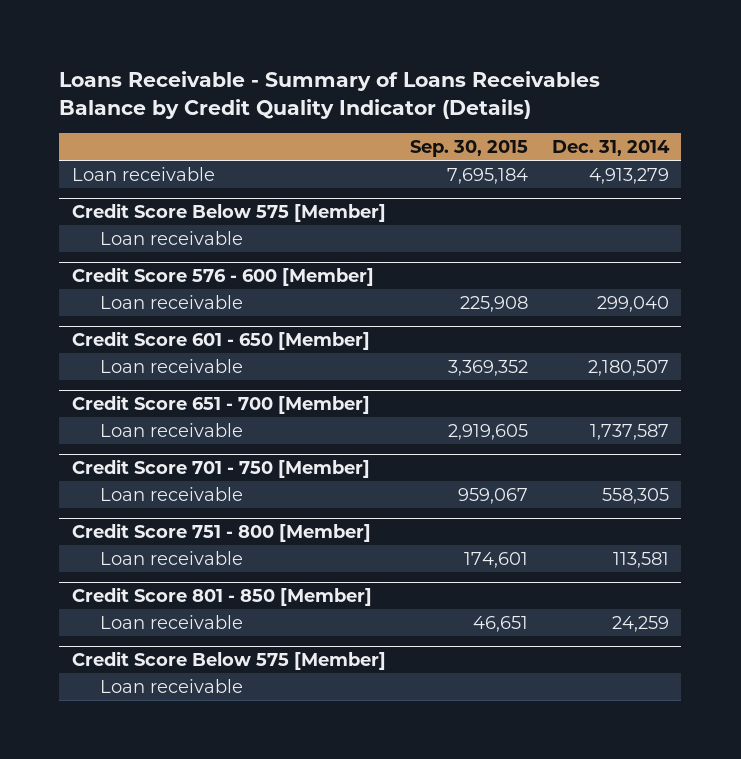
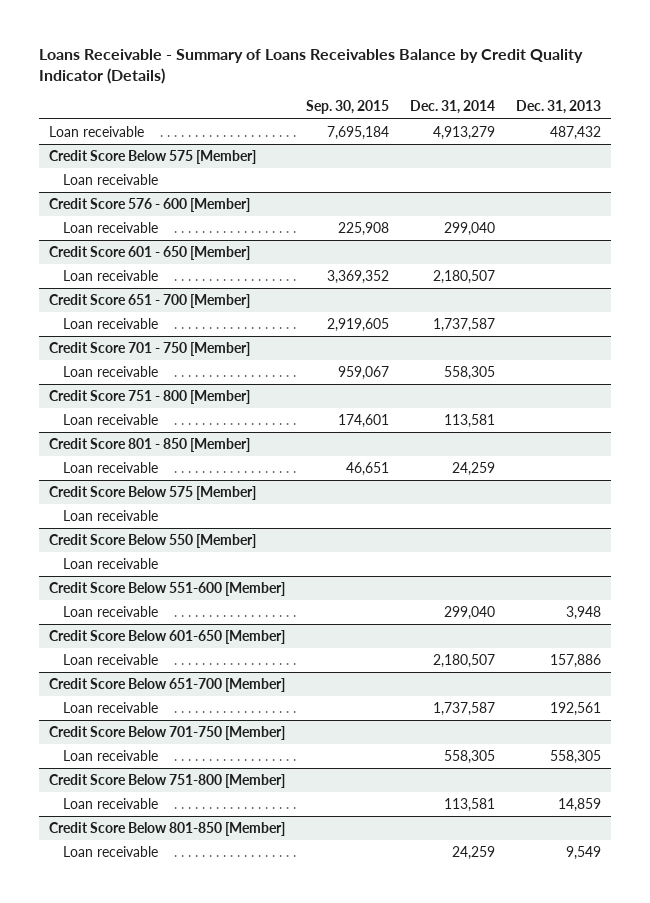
- | Sep. 30, 2015 | Dec. 31, 2014
+ | Sep. 30, 2015 | Dec. 31, 2014 | Dec. 31, 2013
+ Credit Score Below 550 [Member]
+ Loan receivable
+ Credit Score Below 551-600 [Member]
+ Loan receivable | | 299,040 | 3,948
+ Credit Score Below 601-650 [Member]
+ Loan receivable | | 2,180,507 | 157,886
+ Credit Score Below 651-700 [Member]
+ Loan receivable | | 1,737,587 | 192,561
+ Credit Score Below 701-750 [Member]
+ Loan receivable | | 558,305 | 558,305
+ Credit Score Below 751-800 [Member]
+ Loan receivable | | 113,581 | 14,859
+ Credit Score Below 801-850 [Member]
+ Loan receivable | | 24,259 | 9,549

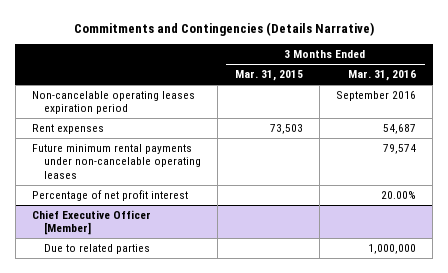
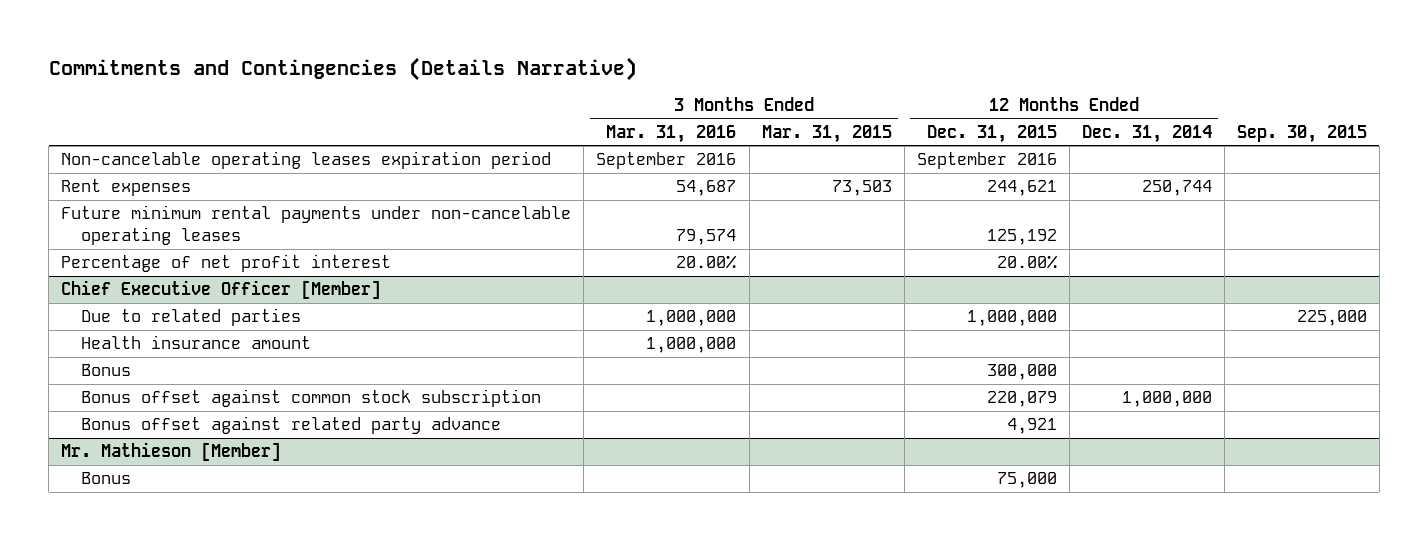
- | 3 Months Ended Mar. 31, 2015 | 3 Months Ended Mar. 31, 2016
+ | 3 Months Ended Mar. 31, 2016 | 3 Months Ended Mar. 31, 2015 | 12 Months Ended Dec. 31, 2015 | 12 Months Ended Dec. 31, 2014 | Sep. 30, 2015
@ Chief Executive Officer [Member]
+ Health insurance amount | 1,000,000 | | | |
+ Bonus | | | 300,000 | |
+ Bonus offset against common stock subscription | | | 220,079 | 1,000,000 |
+ Bonus offset against related party advance | | | 4,921 | |
+ Mr. Mathieson [Member]
+ Bonus | | | 75,000 | |

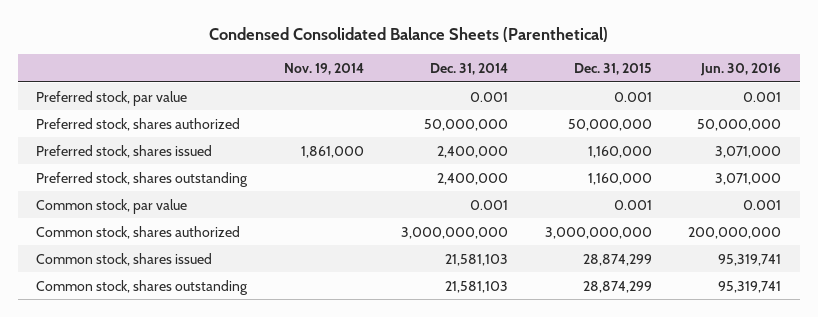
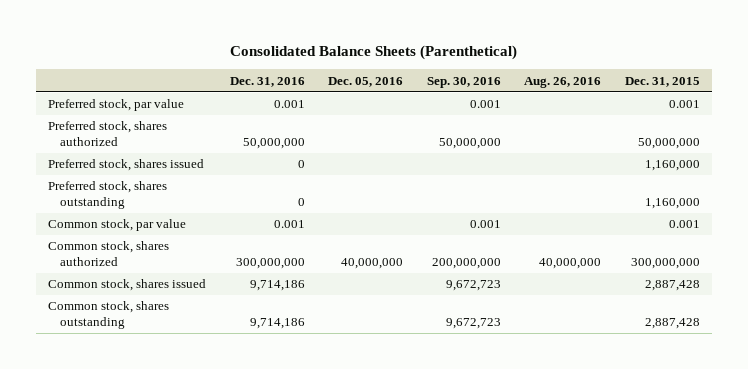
- Condensed Consolidated Balance Sheets (Parenthetical)
+ Consolidated Balance Sheets (Parenthetical)
- | Nov. 19, 2014 | Dec. 31, 2014 | Dec. 31, 2015 | Jun. 30, 2016
+ | Dec. 31, 2016 | Dec. 05, 2016 | Sep. 30, 2016 | Aug. 26, 2016 | Dec. 31, 2015
- Common stock, shares authorized | | 3,000,000,000 | 3,000,000,000 | 200,000,000
- Common stock, shares issued | | 21,581,103 | 28,874,299 | 95,319,741
- Common stock, shares outstanding | | 21,581,103 | 28,874,299 | 95,319,741
+ Common stock, shares authorized | 300,000,000 | 40,000,000 | 200,000,000 | 40,000,000 | 300,000,000
+ Common stock, shares issued | 9,714,186 | | 9,672,723 | | 2,887,428
+ Common stock, shares outstanding | 9,714,186 | | 9,672,723 | | 2,887,428

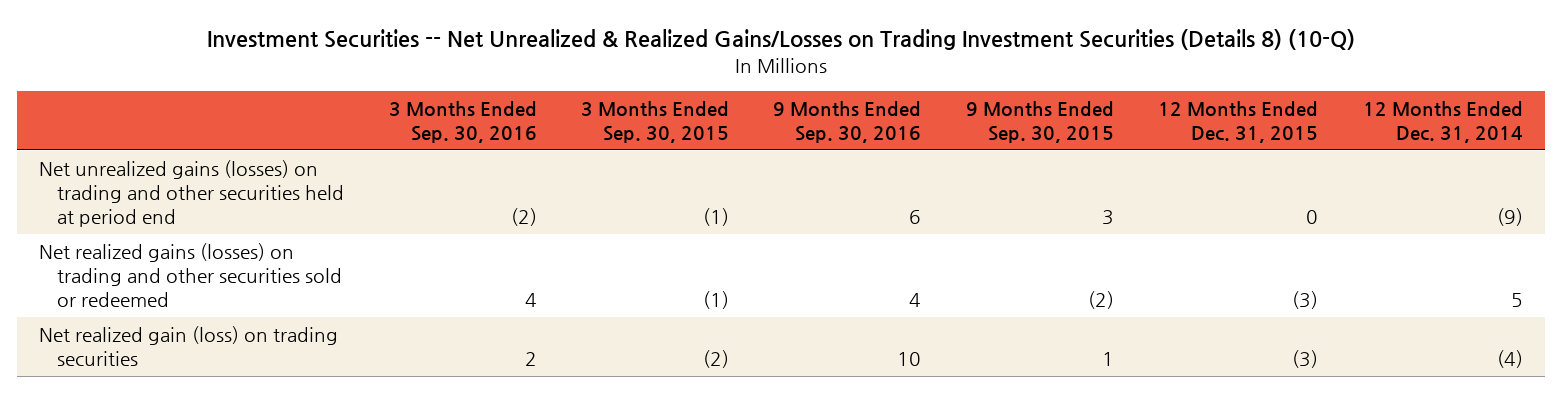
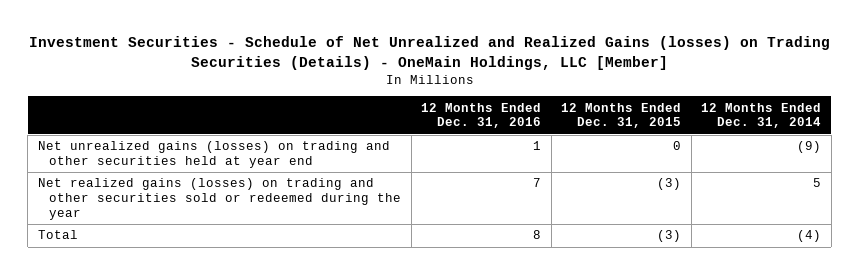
- Investment Securities -- Net Unrealized & Realized Gains/Losses on Trading Investment Securities (Details 8) (10-Q)
+ Investment Securities - Schedule of Net Unrealized and Realized Gains (losses) on Trading Securities (Details) - OneMain Holdings, LLC [Member]
- | 3 Months Ended Sep. 30, 2016 | 3 Months Ended Sep. 30, 2015 | 9 Months Ended Sep. 30, 2016 | 9 Months Ended Sep. 30, 2015 | 12 Months Ended Dec. 31, 2015 | 12 Months Ended Dec. 31, 2014
+ | 12 Months Ended Dec. 31, 2016 | 12 Months Ended Dec. 31, 2015 | 12 Months Ended Dec. 31, 2014
- Net unrealized gains (losses) on trading and other securities held at period end | (2) | (1) | 6 | 3 | 0 | (9)
- Net realized gains (losses) on trading and other securities sold or redeemed | 4 | (1) | 4 | (2) | (3) | 5
- Net realized gain (loss) on trading securities | 2 | (2) | 10 | 1 | (3) | (4)
+ Net unrealized gains (losses) on trading and other securities held at year end | 1 | 0 | (9)
+ Net realized gains (losses) on trading and other securities sold or redeemed during the year | 7 | (3) | 5
+ Total | 8 | (3) | (4)

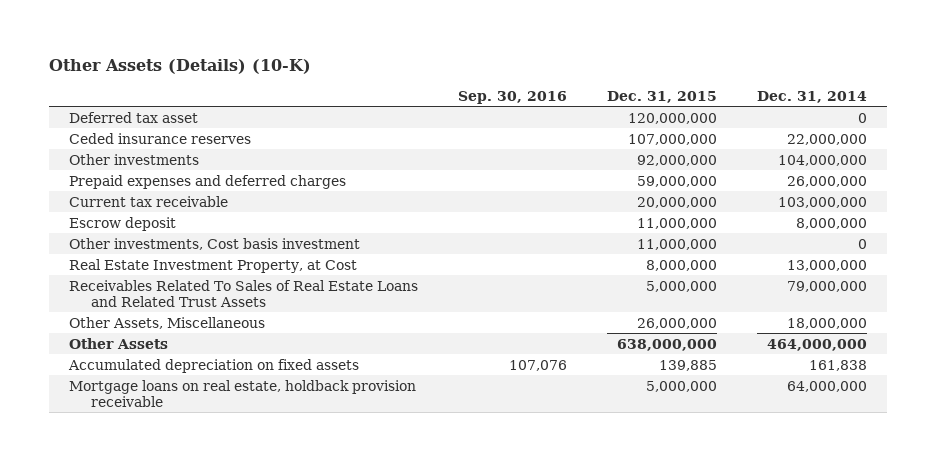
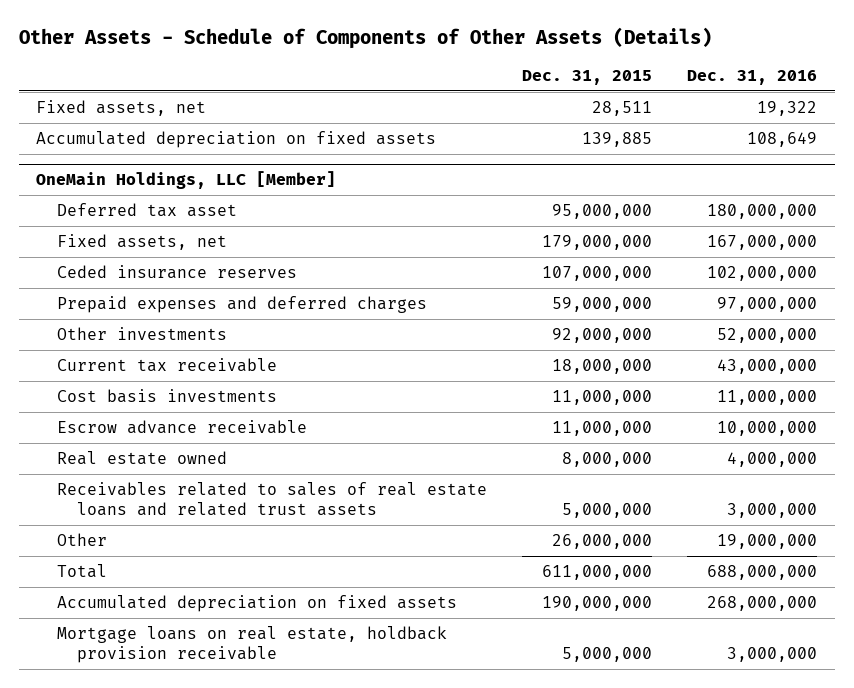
- Other Assets (Details) (10-K)
+ Other Assets - Schedule of Components of Other Assets (Details)
- | Sep. 30, 2016 | Dec. 31, 2015 | Dec. 31, 2014
+ | Dec. 31, 2015 | Dec. 31, 2016
- Deferred tax asset | | 120,000,000 | 0
+ Fixed assets, net | 28,511 | 19,322
moved up: Accumulated depreciation on fixed assets | 139,885 | 108,649
+ OneMain Holdings, LLC [Member]
+ Deferred tax asset | 95,000,000 | 180,000,000
+ Fixed assets, net | 179,000,000 | 167,000,000
- Other investments | | 92,000,000 | 104,000,000
- Current tax receivable | | 20,000,000 | 103,000,000
- Escrow deposit | | 11,000,000 | 8,000,000
- Other investments, Cost basis investment | | 11,000,000 | 0
- Real Estate Investment Property, at Cost | | 8,000,000 | 13,000,000
- Receivables Related To Sales of Real Estate Loans and Related Trust Assets | | 5,000,000 | 79,000,000
- Other Assets, Miscellaneous | | 26,000,000 | 18,000,000
- Other Assets | | 638,000,000 | 464,000,000
+ Other investments | 92,000,000 | 52,000,000
+ Current tax receivable | 18,000,000 | 43,000,000
+ Cost basis investments | 11,000,000 | 11,000,000
+ Escrow advance receivable | 11,000,000 | 10,000,000
+ Real estate owned | 8,000,000 | 4,000,000
+ Receivables related to sales of real estate loans and related trust assets | 5,000,000 | 3,000,000
+ Other | 26,000,000 | 19,000,000
+ Total | 611,000,000 | 688,000,000
+ Accumulated depreciation on fixed assets | 190,000,000 | 268,000,000

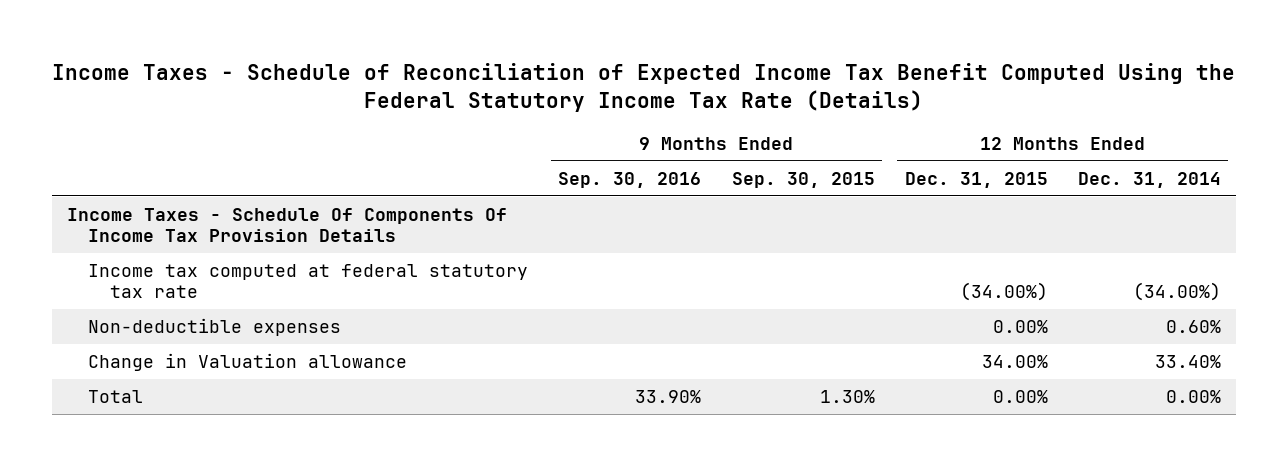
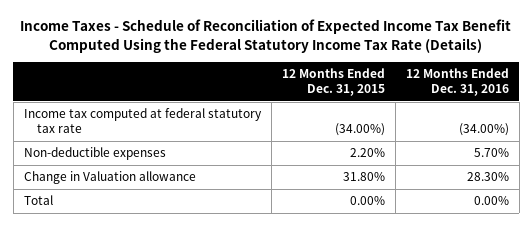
- | 9 Months Ended Sep. 30, 2016 | 9 Months Ended Sep. 30, 2015 | 12 Months Ended Dec. 31, 2015 | 12 Months Ended Dec. 31, 2014
+ | 12 Months Ended Dec. 31, 2015 | 12 Months Ended Dec. 31, 2016
- Income Taxes - Schedule Of Components Of Income Tax Provision Details
- Non-deductible expenses | | | 0.00% | 0.60%
- Change in Valuation allowance | | | 34.00% | 33.40%
+ Non-deductible expenses | 2.20% | 5.70%
+ Change in Valuation allowance | 31.80% | 28.30%

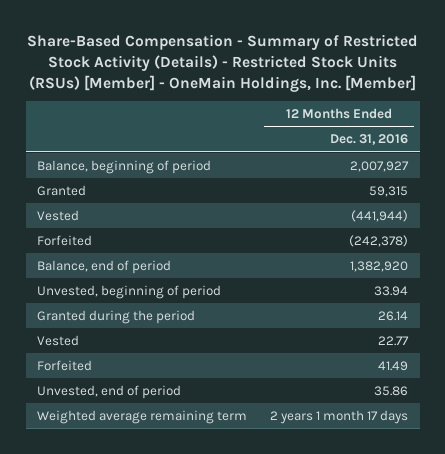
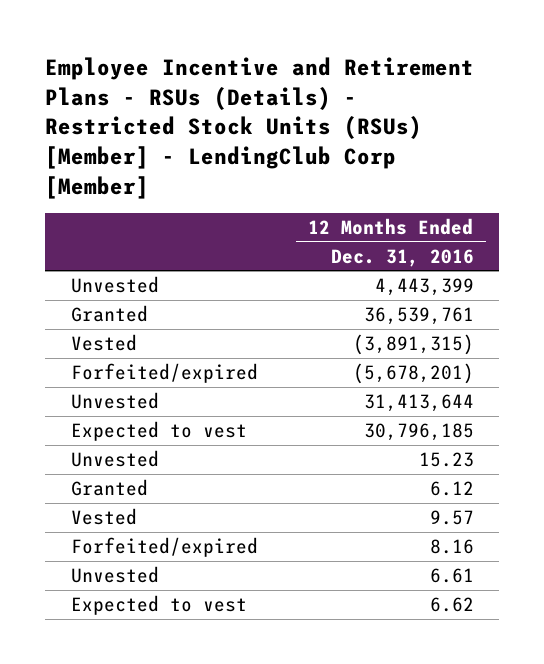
- Share-Based Compensation - Summary of Restricted Stock Activity (Details) - Restricted Stock Units (RSUs) [Member] - OneMain Holdings, Inc. [Member]
+ Employee Incentive and Retirement Plans - RSUs (Details) - Restricted Stock Units (RSUs) [Member] - LendingClub Corp [Member]
- Balance, beginning of period | 2,007,927
- Granted | 59,315
- Vested | (441,944)
- Forfeited | (242,378)
- Balance, end of period | 1,382,920
- Unvested, beginning of period | 33.94
- Granted during the period | 26.14
- Vested | 22.77
- Forfeited | 41.49
- Unvested, end of period | 35.86
- Weighted average remaining term | 2 years 1 month 17 days
+ Unvested | 4,443,399
+ Granted | 36,539,761
+ Vested | (3,891,315)
+ Forfeited/expired | (5,678,201)
+ Unvested | 31,413,644
+ Expected to vest | 30,796,185
+ Unvested | 15.23
+ Granted | 6.12
+ Vested | 9.57
+ Forfeited/expired | 8.16
+ Unvested | 6.61
+ Expected to vest | 6.62

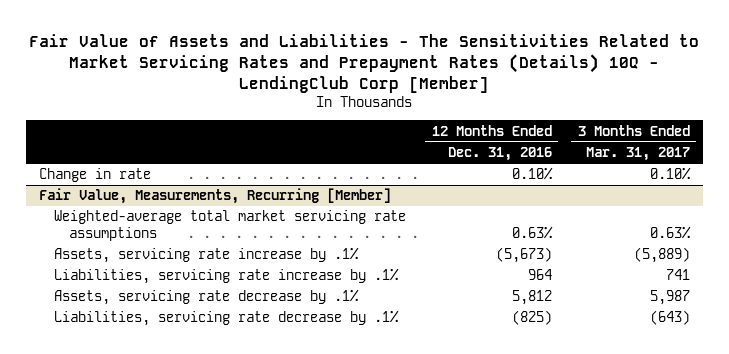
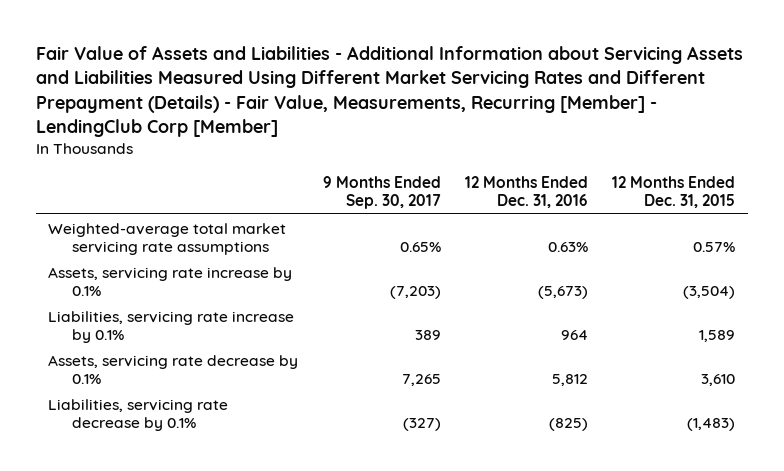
- Fair Value of Assets and Liabilities - The Sensitivities Related to Market Servicing Rates and Prepayment Rates (Details) 10Q - LendingClub Corp [Member]
+ Fair Value of Assets and Liabilities - Additional Information about Servicing Assets and Liabilities Measured Using Different Market Servicing Rates and Different Prepayment (Details) - Fair Value, Measurements, Recurring [Member] - LendingClub Corp [Member]
- | 12 Months Ended Dec. 31, 2016 | 3 Months Ended Mar. 31, 2017
+ | 9 Months Ended Sep. 30, 2017 | 12 Months Ended Dec. 31, 2016 | 12 Months Ended Dec. 31, 2015
- Change in rate | 0.10% | 0.10%
- Fair Value, Measurements, Recurring [Member]
- Assets, servicing rate increase by .1% | (5,673) | (5,889)
- Liabilities, servicing rate increase by .1% | 964 | 741
- Assets, servicing rate decrease by .1% | 5,812 | 5,987
- Liabilities, servicing rate decrease by .1% | (825) | (643)
+ Assets, servicing rate increase by 0.1% | (7,203) | (5,673) | (3,504)
+ Liabilities, servicing rate increase by 0.1% | 389 | 964 | 1,589
+ Assets, servicing rate decrease by 0.1% | 7,265 | 5,812 | 3,610
+ Liabilities, servicing rate decrease by 0.1% | (327) | (825) | (1,483)

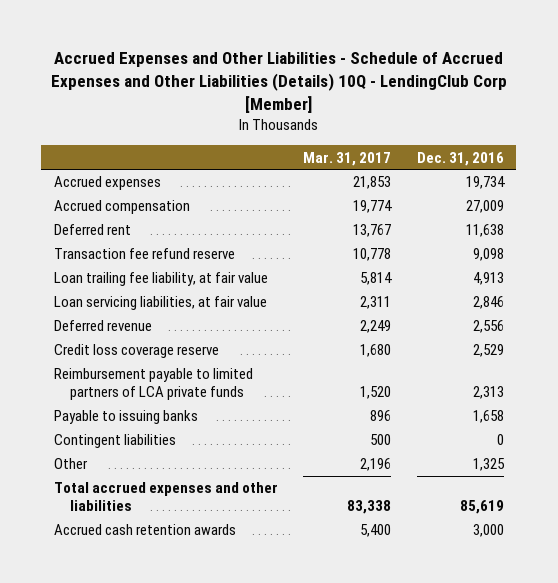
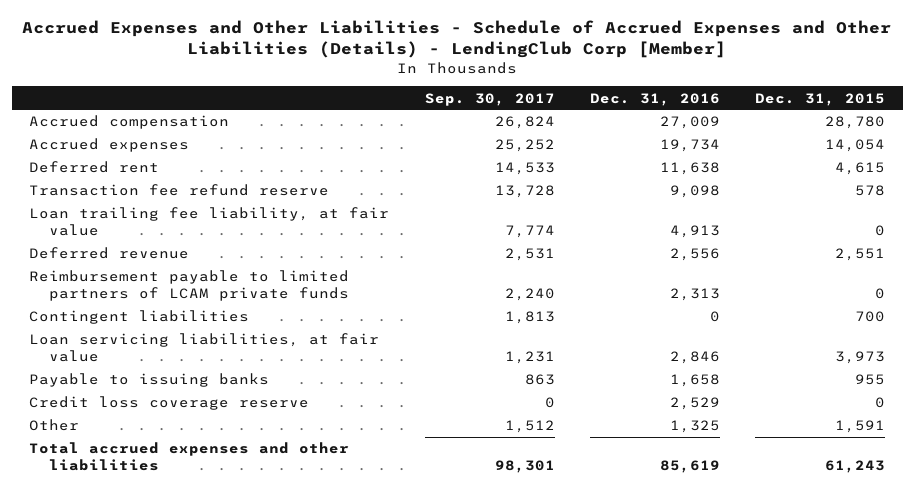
- Accrued Expenses and Other Liabilities - Schedule of Accrued Expenses and Other Liabilities (Details) 10Q - LendingClub Corp [Member]
+ Accrued Expenses and Other Liabilities - Schedule of Accrued Expenses and Other Liabilities (Details) - LendingClub Corp [Member]
- | Mar. 31, 2017 | Dec. 31, 2016
+ | Sep. 30, 2017 | Dec. 31, 2016 | Dec. 31, 2015
moved down: Accrued expenses | 25,252 | 19,734 | 14,054
- Reimbursement payable to limited partners of LCA private funds | 1,520 | 2,313
+ Reimbursement payable to limited partners of LCAM private funds | 2,240 | 2,313 | 0
moved down: Loan servicing liabilities, at fair value | 1,231 | 2,846 | 3,973
moved down: Payable to issuing banks | 863 | 1,658 | 955
moved down: Credit loss coverage reserve | 0 | 2,529 | 0
- Accrued cash retention awards | 5,400 | 3,000

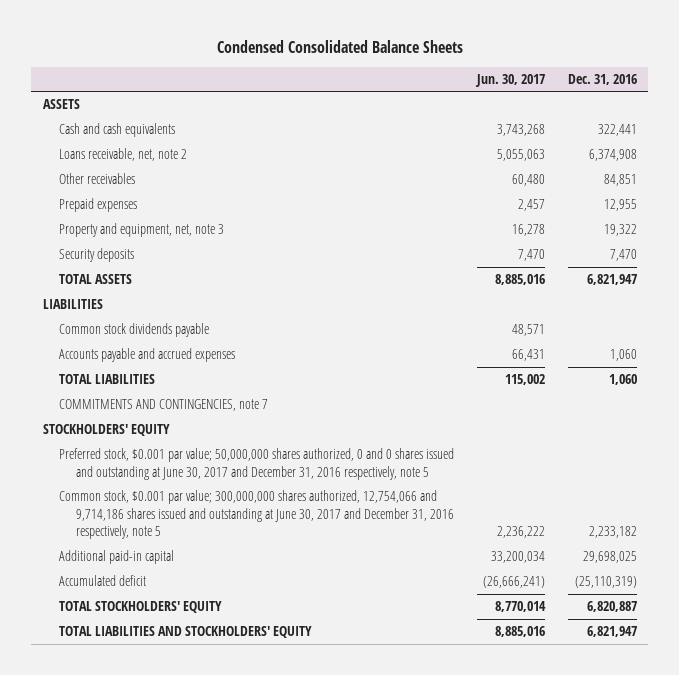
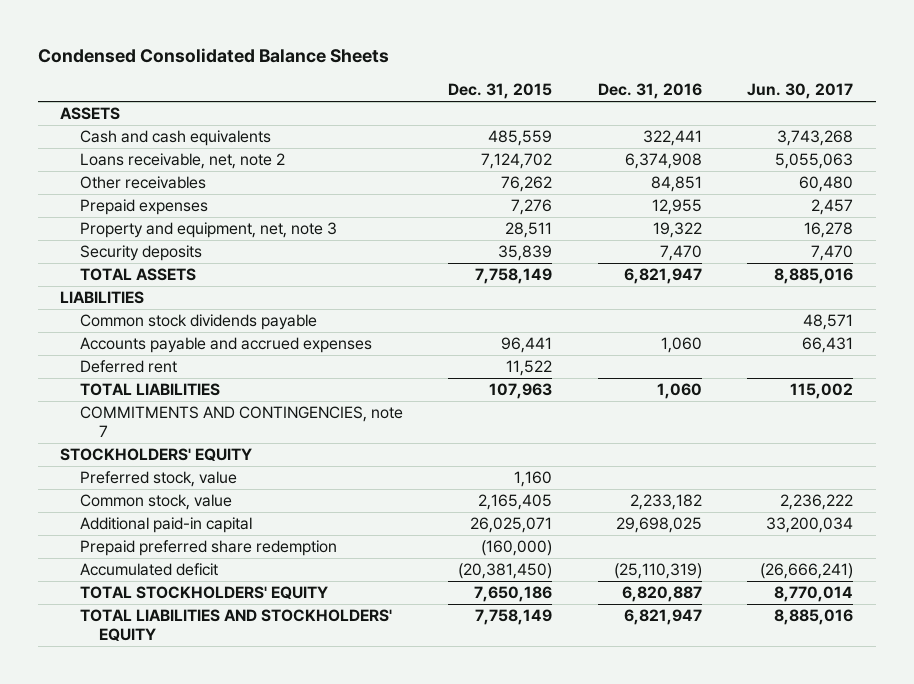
- | Jun. 30, 2017 | Dec. 31, 2016
+ | Dec. 31, 2015 | Dec. 31, 2016 | Jun. 30, 2017
+ Deferred rent | 11,522 | |
- Preferred stock, $0.001 par value; 50,000,000 shares authorized, 0 and 0 shares issued and outstanding at June 30, 2017 and December 31, 2016 respectively, note 5
- Common stock, $0.001 par value; 300,000,000 shares authorized, 12,754,066 and 9,714,186 shares issued and outstanding at June 30, 2017 and December 31, 2016 respectively, note 5 | 2,236,222 | 2,233,182
+ Preferred stock, value | 1,160 | |
+ Common stock, value | 2,165,405 | 2,233,182 | 2,236,222
+ Prepaid preferred share redemption | (160,000) | |

